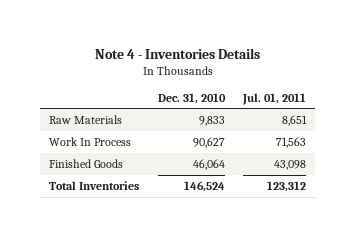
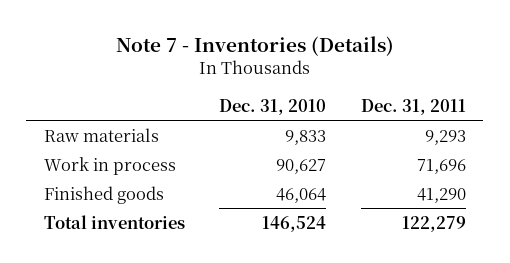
- Note 4 - Inventories Details
+ Note 7 - Inventories (Details)
- | Dec. 31, 2010 | Jul. 01, 2011
+ | Dec. 31, 2010 | Dec. 31, 2011
- Raw Materials | 9,833 | 8,651
- Work In Process | 90,627 | 71,563
- Finished Goods | 46,064 | 43,098
- Total Inventories | 146,524 | 123,312
+ Raw materials | 9,833 | 9,293
+ Work in process | 90,627 | 71,696
+ Finished goods | 46,064 | 41,290
+ Total inventories | 146,524 | 122,279

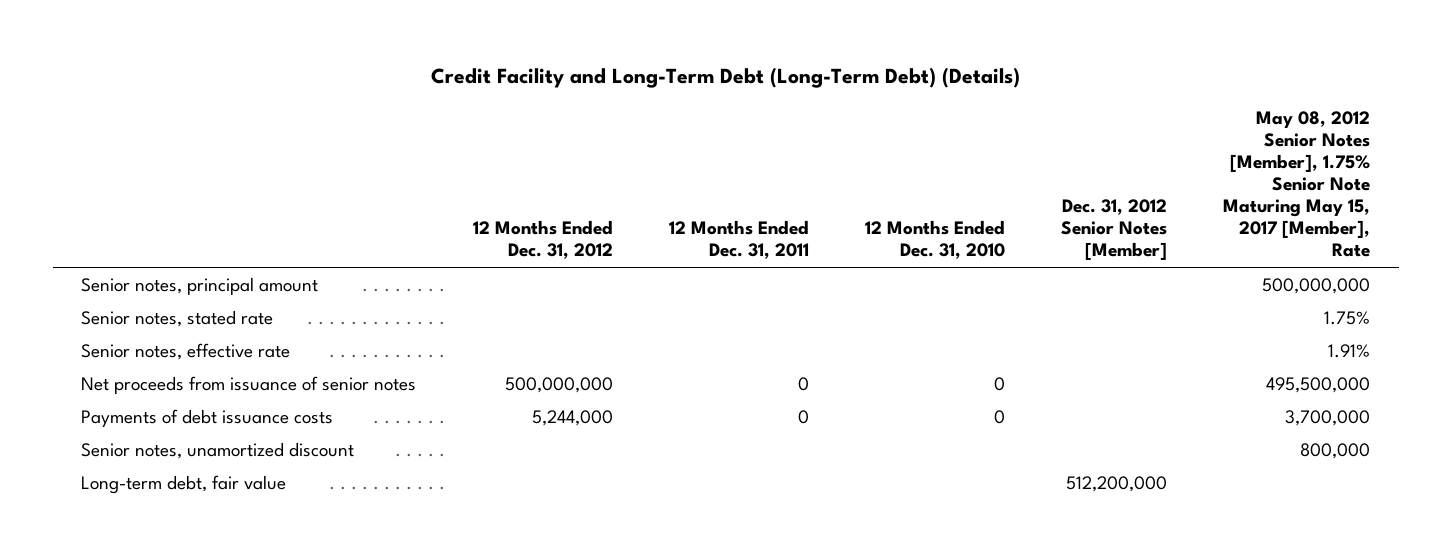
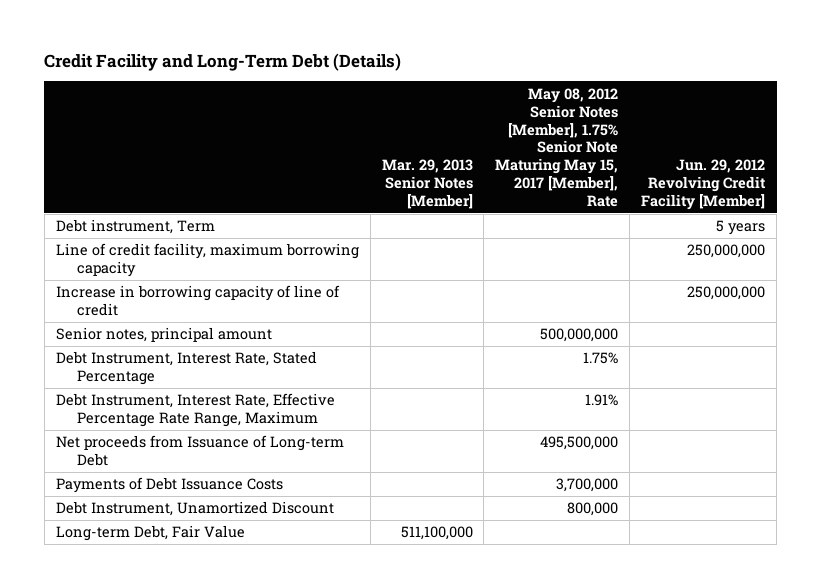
- Credit Facility and Long-Term Debt (Long-Term Debt) (Details)
+ Credit Facility and Long-Term Debt (Details)
- | 12 Months Ended Dec. 31, 2012 | 12 Months Ended Dec. 31, 2011 | 12 Months Ended Dec. 31, 2010 | Dec. 31, 2012 Senior Notes [Member] | May 08, 2012 Senior Notes [Member], 1.75% Senior Note Maturing May 15, 2017 [Member], Rate
+ | Mar. 29, 2013 Senior Notes [Member] | May 08, 2012 Senior Notes [Member], 1.75% Senior Note Maturing May 15, 2017 [Member], Rate | Jun. 29, 2012 Revolving Credit Facility [Member]
+ Debt instrument, Term | | | 5 years
+ Line of credit facility, maximum borrowing capacity | | | 250,000,000
+ Increase in borrowing capacity of line of credit | | | 250,000,000
- Senior notes, stated rate | | | | | 1.75%
- Senior notes, effective rate | | | | | 1.91%
- Net proceeds from issuance of senior notes | 500,000,000 | 0 | 0 | | 495,500,000
- Payments of debt issuance costs | 5,244,000 | 0 | 0 | | 3,700,000
- Senior notes, unamortized discount | | | | | 800,000
- Long-term debt, fair value | | | | 512,200,000 |
+ Debt Instrument, Interest Rate, Stated Percentage | | 1.75% |
+ Debt Instrument, Interest Rate, Effective Percentage Rate Range, Maximum | | 1.91% |
+ Net proceeds from Issuance of Long-term Debt | | 495,500,000 |
+ Payments of Debt Issuance Costs | | 3,700,000 |
+ Debt Instrument, Unamortized Discount | | 800,000 |
+ Long-term Debt, Fair Value | 511,100,000 | |

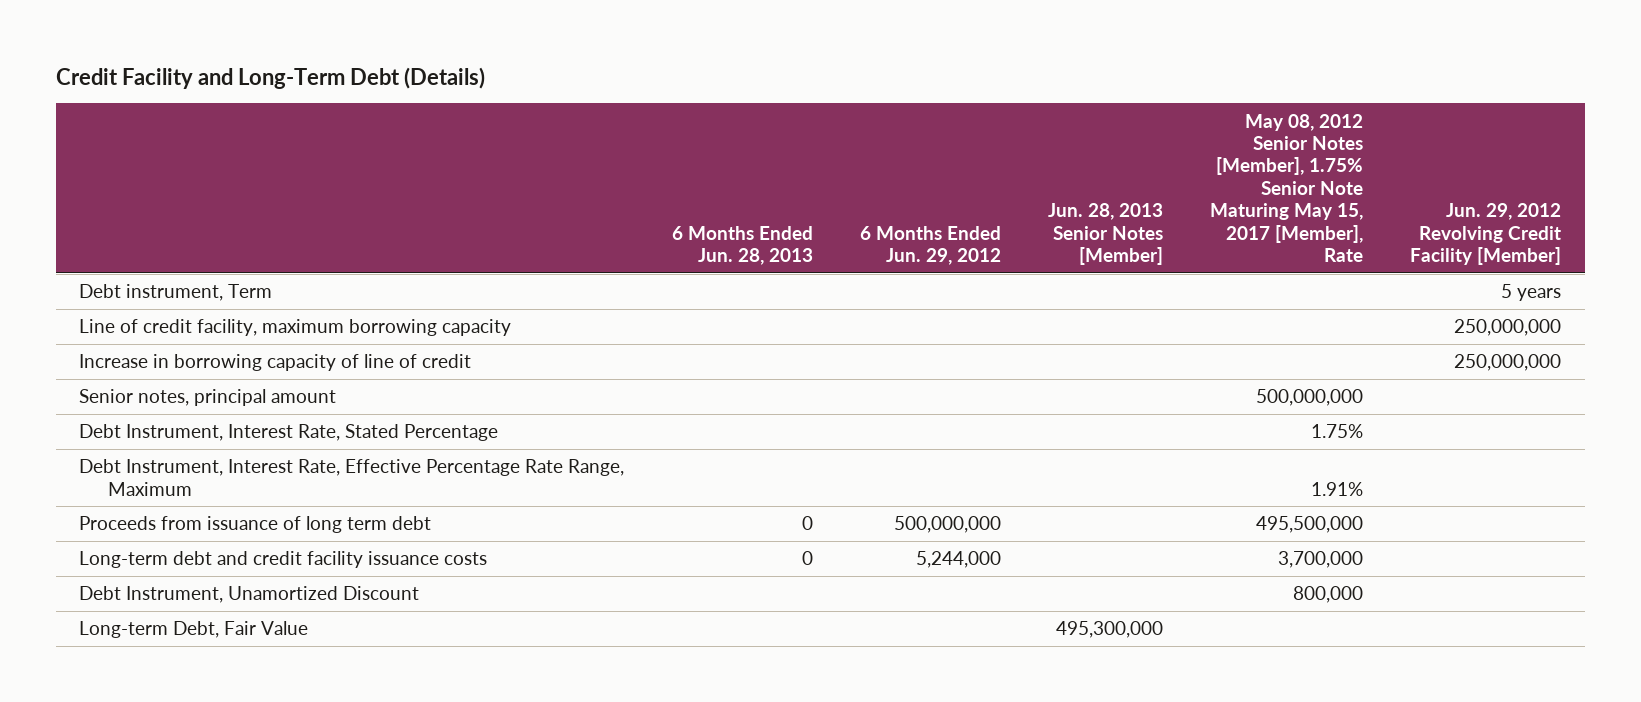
- | Mar. 29, 2013 Senior Notes [Member] | May 08, 2012 Senior Notes [Member], 1.75% Senior Note Maturing May 15, 2017 [Member], Rate | Jun. 29, 2012 Revolving Credit Facility [Member]
+ | 6 Months Ended Jun. 28, 2013 | 6 Months Ended Jun. 29, 2012 | Jun. 28, 2013 Senior Notes [Member] | May 08, 2012 Senior Notes [Member], 1.75% Senior Note Maturing May 15, 2017 [Member], Rate | Jun. 29, 2012 Revolving Credit Facility [Member]
- Net proceeds from Issuance of Long-term Debt | | 495,500,000 |
- Payments of Debt Issuance Costs | | 3,700,000 |
+ Proceeds from issuance of long term debt | 0 | 500,000,000 | | 495,500,000 |
+ Long-term debt and credit facility issuance costs | 0 | 5,244,000 | | 3,700,000 |

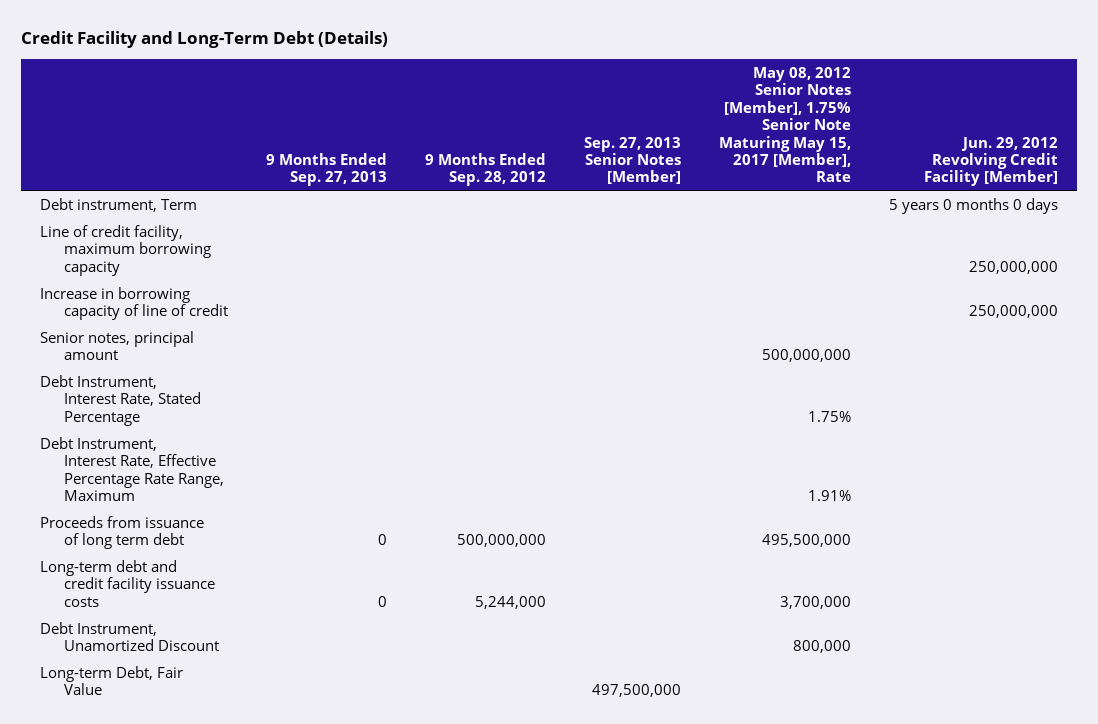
- | 6 Months Ended Jun. 28, 2013 | 6 Months Ended Jun. 29, 2012 | Jun. 28, 2013 Senior Notes [Member] | May 08, 2012 Senior Notes [Member], 1.75% Senior Note Maturing May 15, 2017 [Member], Rate | Jun. 29, 2012 Revolving Credit Facility [Member]
+ | 9 Months Ended Sep. 27, 2013 | 9 Months Ended Sep. 28, 2012 | Sep. 27, 2013 Senior Notes [Member] | May 08, 2012 Senior Notes [Member], 1.75% Senior Note Maturing May 15, 2017 [Member], Rate | Jun. 29, 2012 Revolving Credit Facility [Member]
- Debt instrument, Term | | | | | 5 years
+ Debt instrument, Term | | | | | 5 years 0 months 0 days

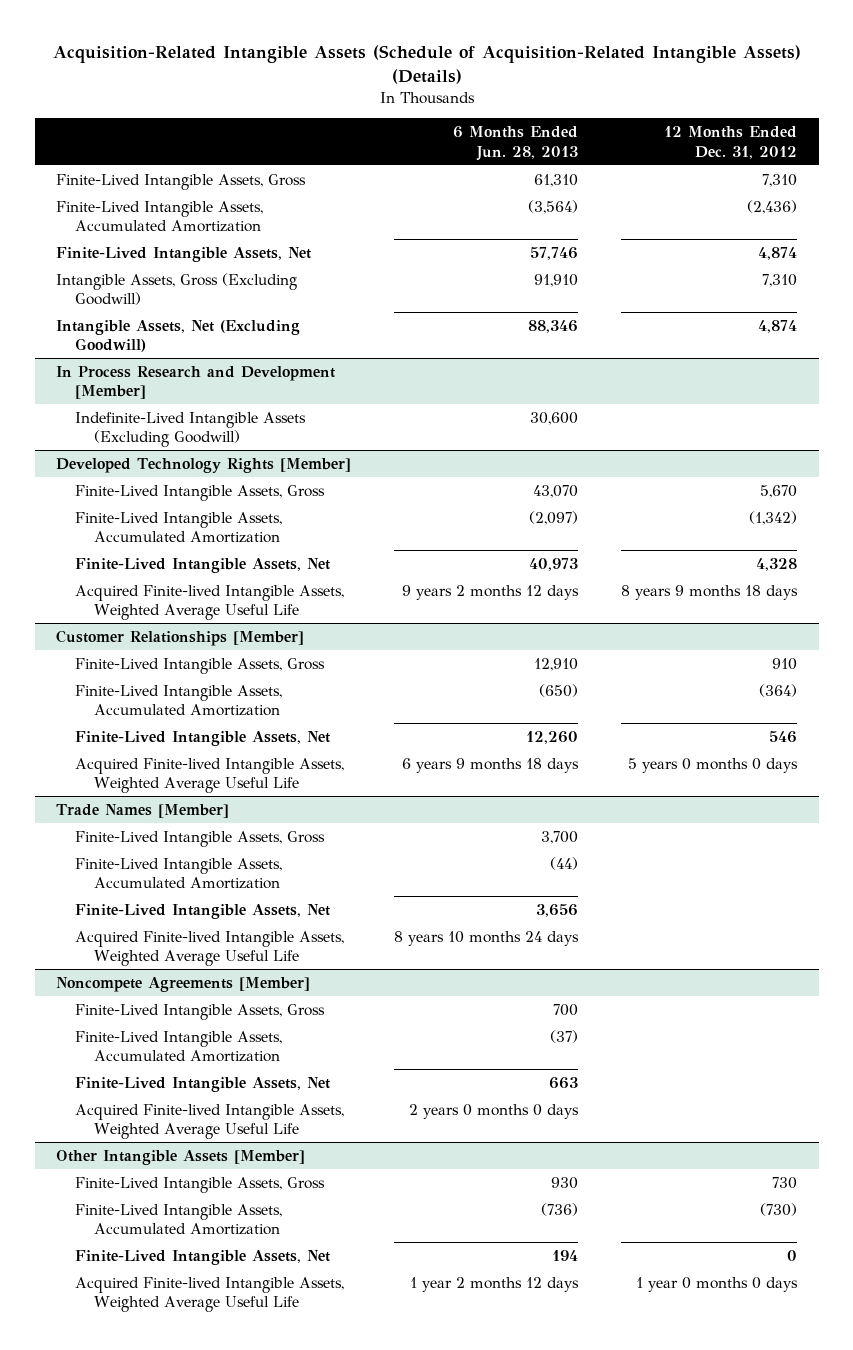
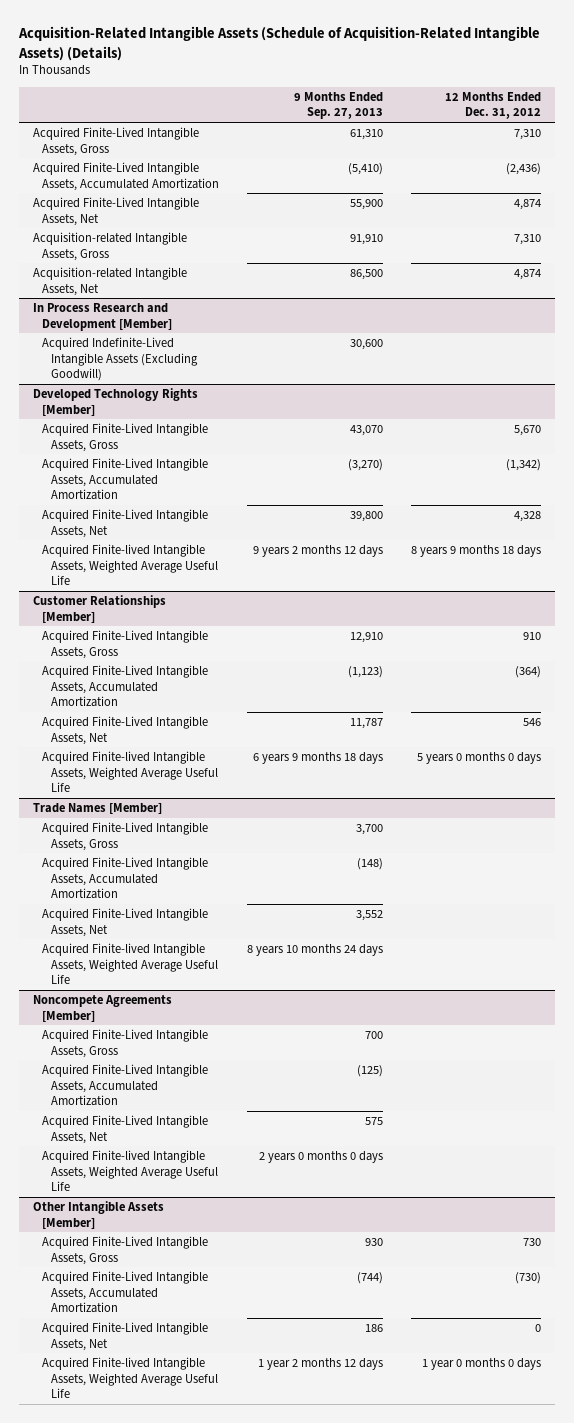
- | 6 Months Ended Jun. 28, 2013 | 12 Months Ended Dec. 31, 2012
+ | 9 Months Ended Sep. 27, 2013 | 12 Months Ended Dec. 31, 2012
- Finite-Lived Intangible Assets, Gross | 61,310 | 7,310
- Finite-Lived Intangible Assets, Accumulated Amortization | (3,564) | (2,436)
- Finite-Lived Intangible Assets, Net | 57,746 | 4,874
- Intangible Assets, Gross (Excluding Goodwill) | 91,910 | 7,310
- Intangible Assets, Net (Excluding Goodwill) | 88,346 | 4,874
+ Acquired Finite-Lived Intangible Assets, Gross | 61,310 | 7,310
+ Acquired Finite-Lived Intangible Assets, Accumulated Amortization | (5,410) | (2,436)
+ Acquired Finite-Lived Intangible Assets, Net | 55,900 | 4,874
+ Acquisition-related Intangible Assets, Gross | 91,910 | 7,310
+ Acquisition-related Intangible Assets, Net | 86,500 | 4,874
@ In Process Research and Development [Member]
- Indefinite-Lived Intangible Assets (Excluding Goodwill) | 30,600 |
+ Acquired Indefinite-Lived Intangible Assets (Excluding Goodwill) | 30,600 |
@ Developed Technology Rights [Member]
- Finite-Lived Intangible Assets, Gross | 43,070 | 5,670
- Finite-Lived Intangible Assets, Accumulated Amortization | (2,097) | (1,342)
- Finite-Lived Intangible Assets, Net | 40,973 | 4,328
+ Acquired Finite-Lived Intangible Assets, Gross | 43,070 | 5,670
+ Acquired Finite-Lived Intangible Assets, Accumulated Amortization | (3,270) | (1,342)
+ Acquired Finite-Lived Intangible Assets, Net | 39,800 | 4,328
@ Customer Relationships [Member]
- Finite-Lived Intangible Assets, Gross | 12,910 | 910
- Finite-Lived Intangible Assets, Accumulated Amortization | (650) | (364)
- Finite-Lived Intangible Assets, Net | 12,260 | 546
+ Acquired Finite-Lived Intangible Assets, Gross | 12,910 | 910
+ Acquired Finite-Lived Intangible Assets, Accumulated Amortization | (1,123) | (364)
+ Acquired Finite-Lived Intangible Assets, Net | 11,787 | 546
@ Trade Names [Member]
- Finite-Lived Intangible Assets, Gross | 3,700 |
- Finite-Lived Intangible Assets, Accumulated Amortization | (44) |
- Finite-Lived Intangible Assets, Net | 3,656 |
+ Acquired Finite-Lived Intangible Assets, Gross | 3,700 |
+ Acquired Finite-Lived Intangible Assets, Accumulated Amortization | (148) |
+ Acquired Finite-Lived Intangible Assets, Net | 3,552 |
@ Noncompete Agreements [Member]
- Finite-Lived Intangible Assets, Gross | 700 |
- Finite-Lived Intangible Assets, Accumulated Amortization | (37) |
- Finite-Lived Intangible Assets, Net | 663 |
+ Acquired Finite-Lived Intangible Assets, Gross | 700 |
+ Acquired Finite-Lived Intangible Assets, Accumulated Amortization | (125) |
+ Acquired Finite-Lived Intangible Assets, Net | 575 |
@ Other Intangible Assets [Member]
- Finite-Lived Intangible Assets, Gross | 930 | 730
- Finite-Lived Intangible Assets, Accumulated Amortization | (736) | (730)
- Finite-Lived Intangible Assets, Net | 194 | 0
+ Acquired Finite-Lived Intangible Assets, Gross | 930 | 730
+ Acquired Finite-Lived Intangible Assets, Accumulated Amortization | (744) | (730)
+ Acquired Finite-Lived Intangible Assets, Net | 186 | 0

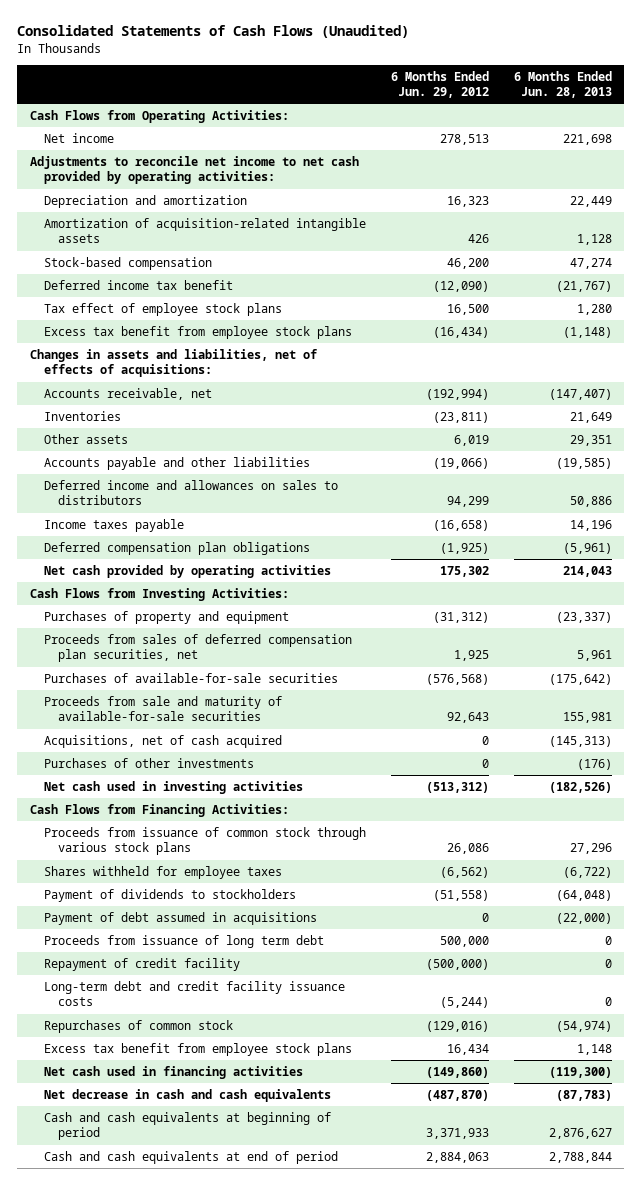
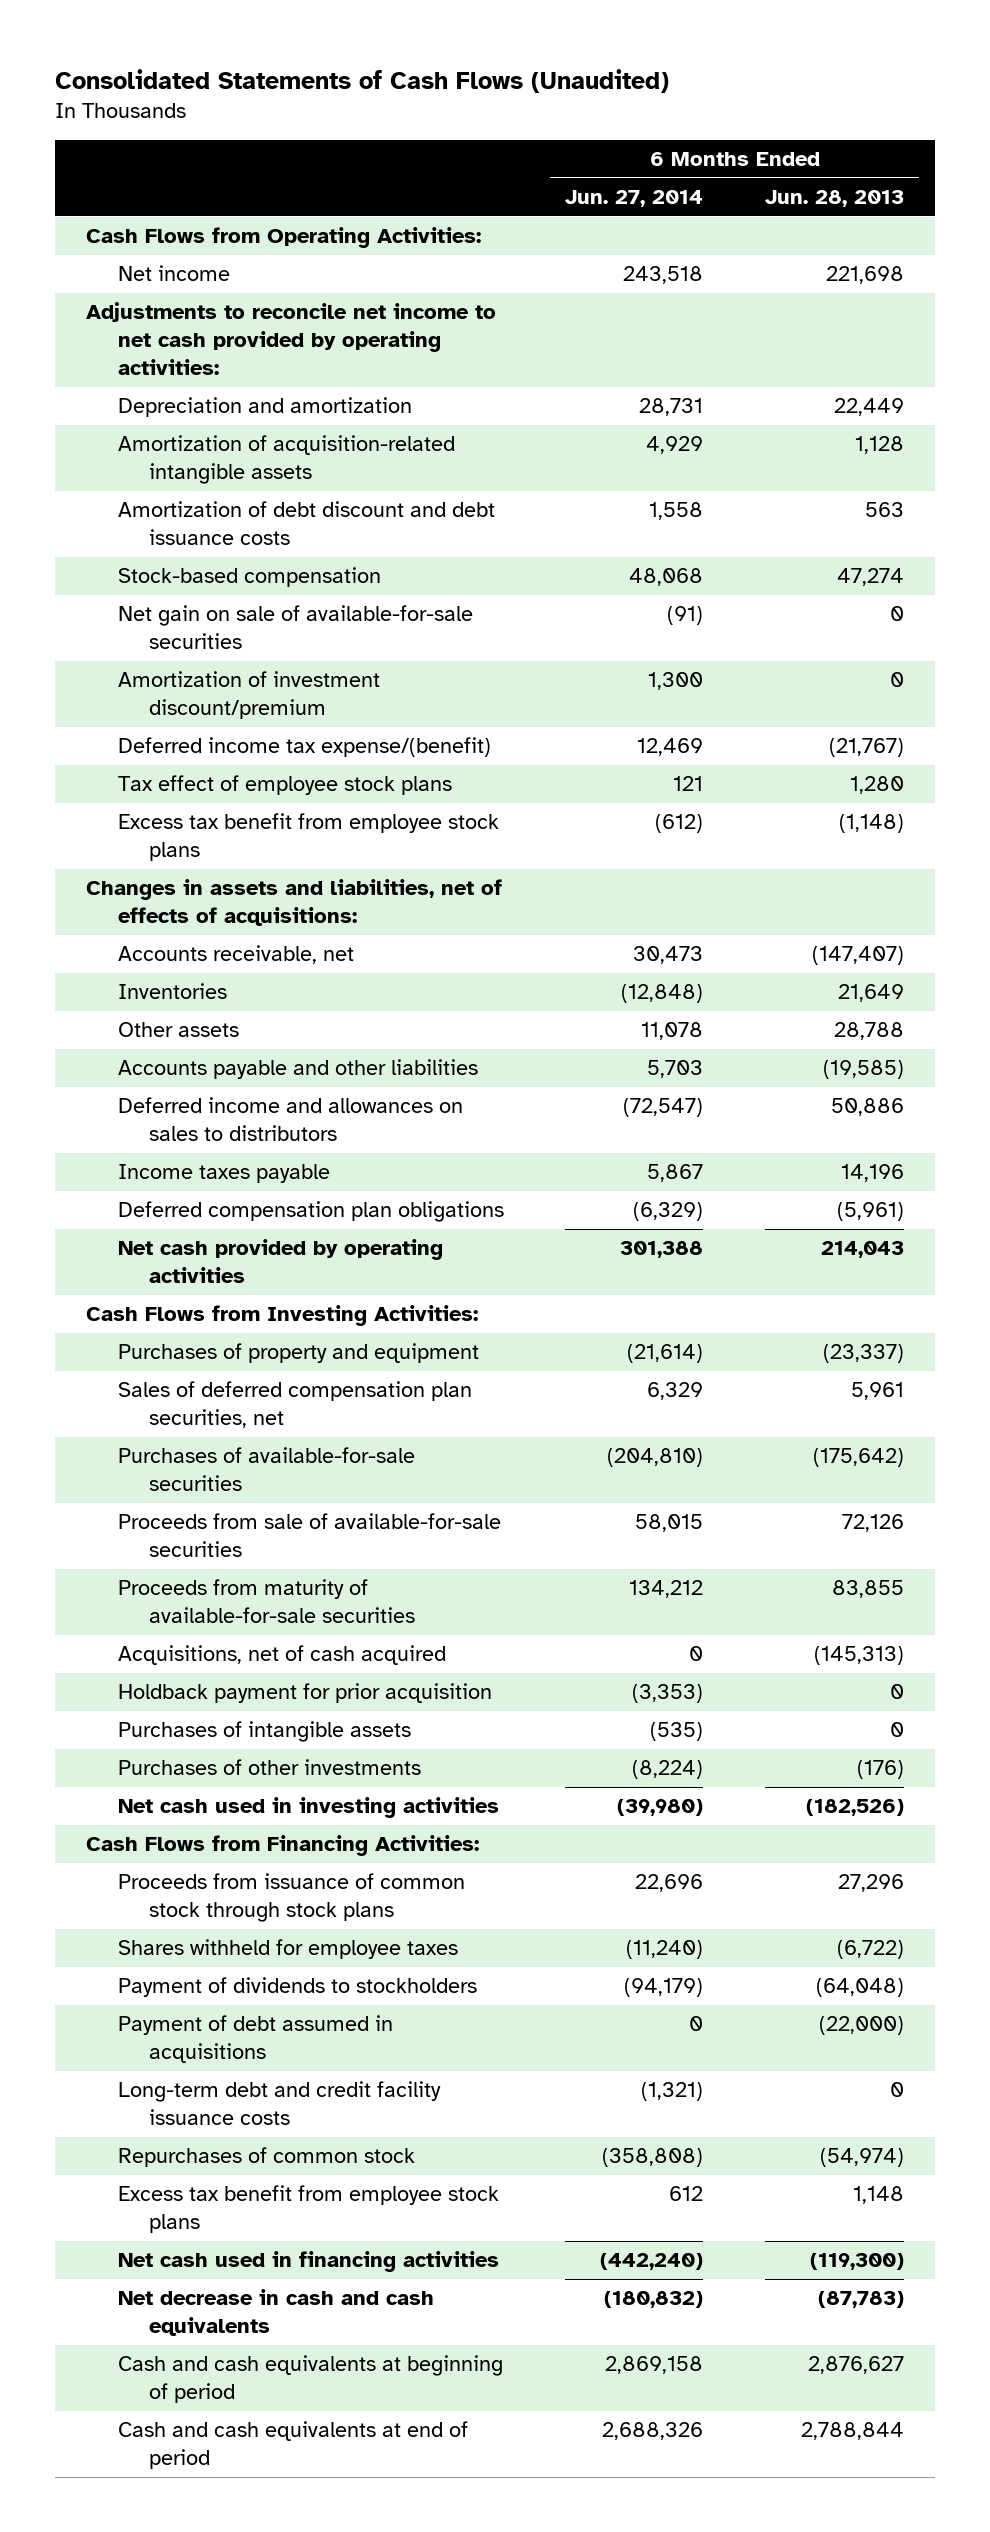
- | 6 Months Ended Jun. 29, 2012 | 6 Months Ended Jun. 28, 2013
+ | 6 Months Ended Jun. 27, 2014 | 6 Months Ended Jun. 28, 2013
+ Amortization of debt discount and debt issuance costs | 1,558 | 563
- Deferred income tax benefit | (12,090) | (21,767)
+ Net gain on sale of available-for-sale securities | (91) | 0
+ Amortization of investment discount/premium | 1,300 | 0
+ Deferred income tax expense/(benefit) | 12,469 | (21,767)
- Other assets | 6,019 | 29,351
+ Other assets | 11,078 | 28,788
- Proceeds from sales of deferred compensation plan securities, net | 1,925 | 5,961
+ Sales of deferred compensation plan securities, net | 6,329 | 5,961
- Proceeds from sale and maturity of available-for-sale securities | 92,643 | 155,981
+ Proceeds from sale of available-for-sale securities | 58,015 | 72,126
+ Proceeds from maturity of available-for-sale securities | 134,212 | 83,855
+ Holdback payment for prior acquisition | (3,353) | 0
+ Purchases of intangible assets | (535) | 0
- Proceeds from issuance of common stock through various stock plans | 26,086 | 27,296
+ Proceeds from issuance of common stock through stock plans | 22,696 | 27,296
- Proceeds from issuance of long term debt | 500,000 | 0
- Repayment of credit facility | (500,000) | 0

